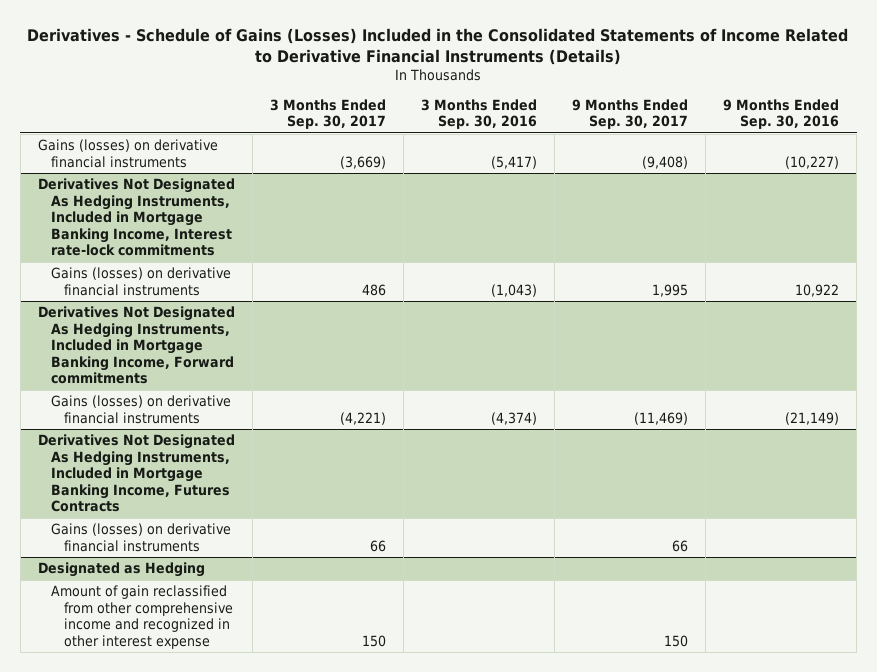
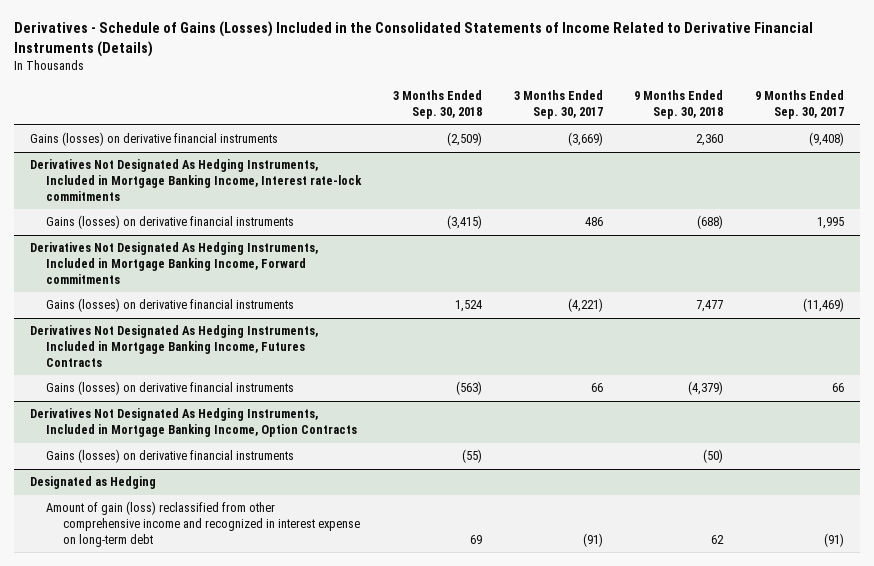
- | 3 Months Ended Sep. 30, 2017 | 3 Months Ended Sep. 30, 2016 | 9 Months Ended Sep. 30, 2017 | 9 Months Ended Sep. 30, 2016
+ | 3 Months Ended Sep. 30, 2018 | 3 Months Ended Sep. 30, 2017 | 9 Months Ended Sep. 30, 2018 | 9 Months Ended Sep. 30, 2017
+ Derivatives Not Designated As Hedging Instruments, Included in Mortgage Banking Income, Option Contracts
+ Gains (losses) on derivative financial instruments | (55) | | (50) |
@ Designated as Hedging
- Amount of gain reclassified from other comprehensive income and recognized in other interest expense | 150 | | 150 |
+ Amount of gain (loss) reclassified from other comprehensive income and recognized in interest expense on long-term debt | 69 | (91) | 62 | (91)

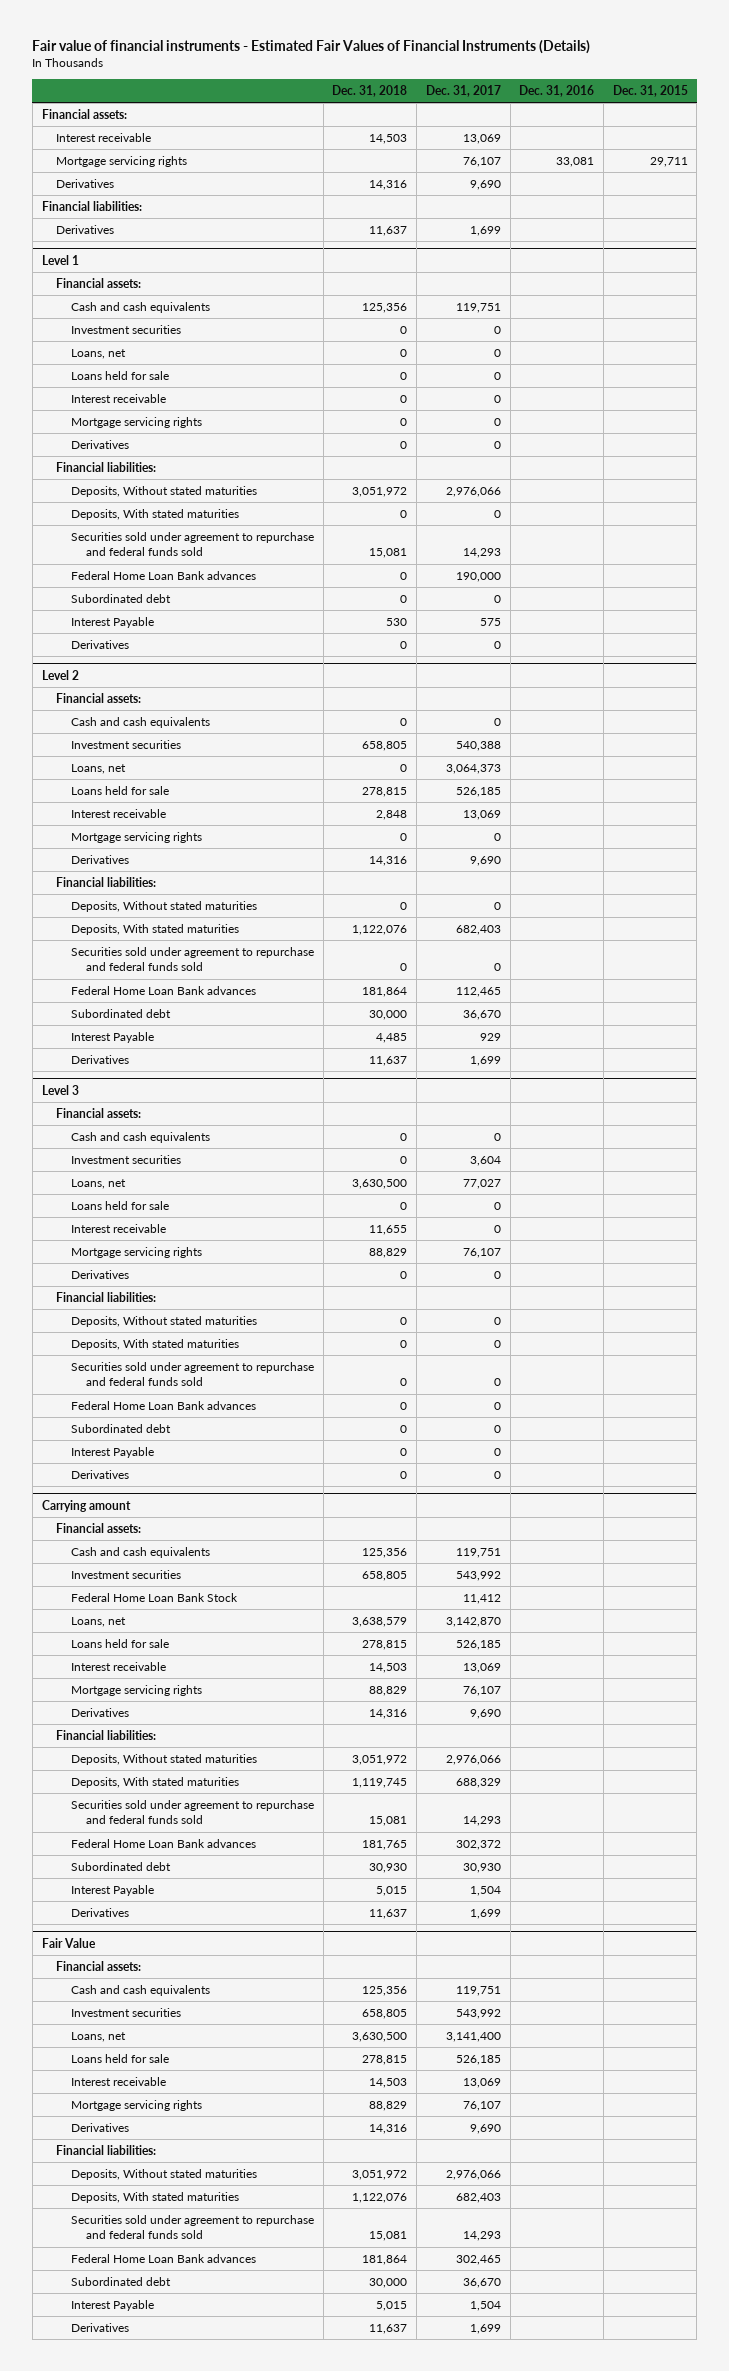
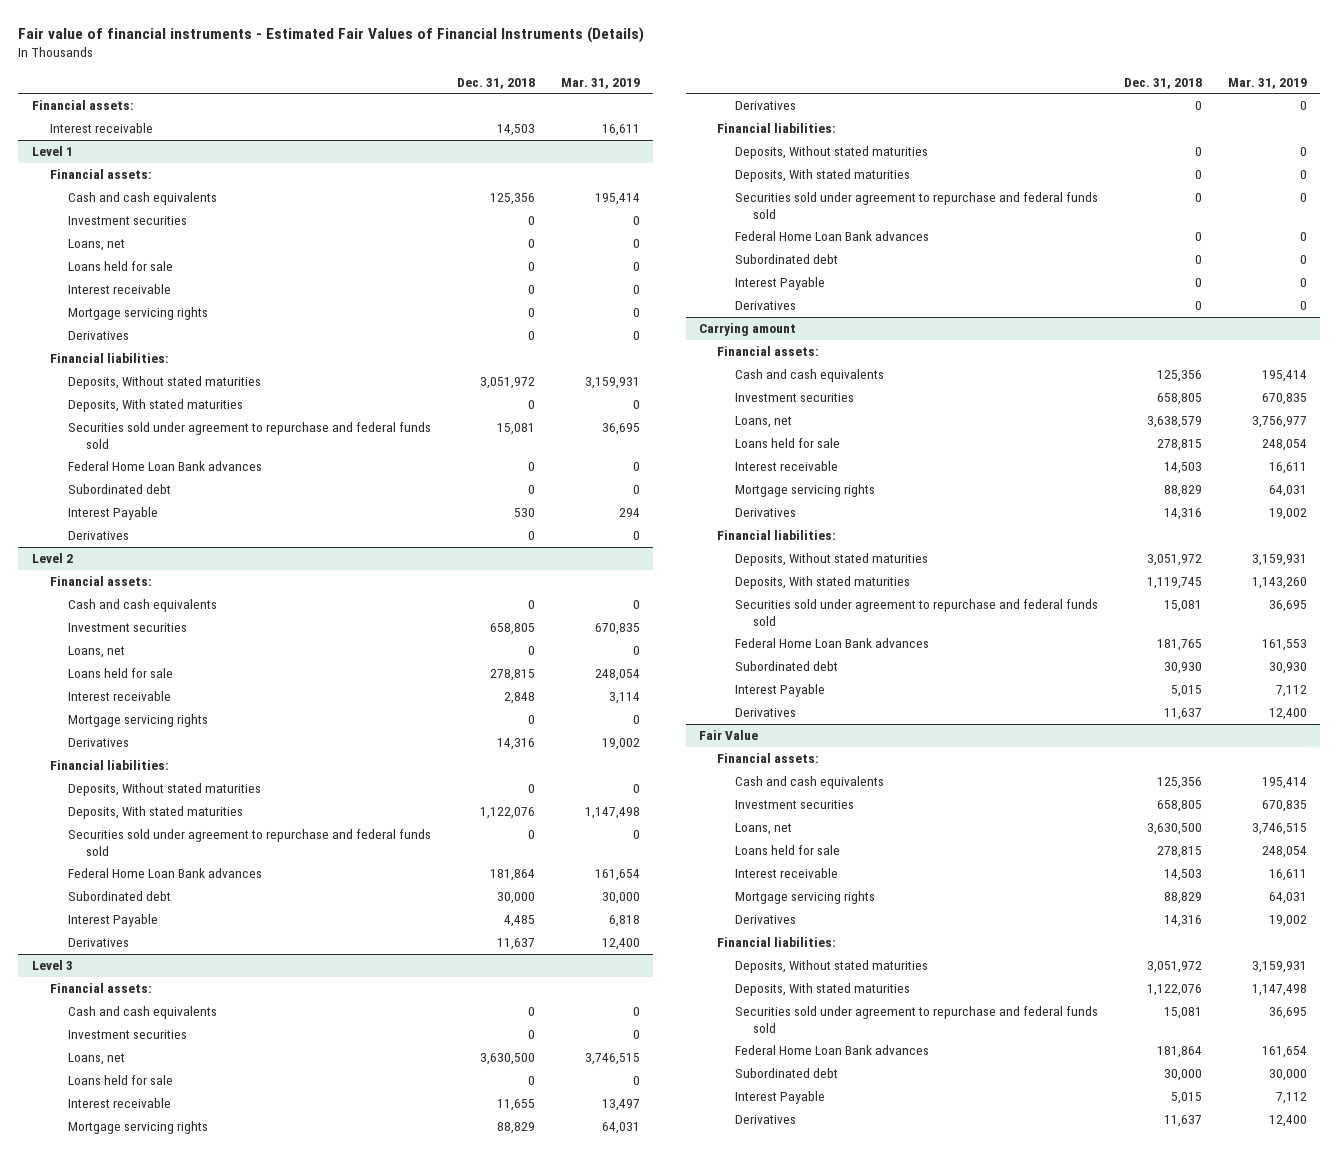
- | Dec. 31, 2018 | Dec. 31, 2017 | Dec. 31, 2016 | Dec. 31, 2015
+ | Dec. 31, 2018 | Mar. 31, 2019
- Mortgage servicing rights | | 76,107 | 33,081 | 29,711
- Derivatives | 14,316 | 9,690 | |
- Financial liabilities:
- Derivatives | 11,637 | 1,699 | |
@ Carrying amount
- Federal Home Loan Bank Stock | | 11,412 | |

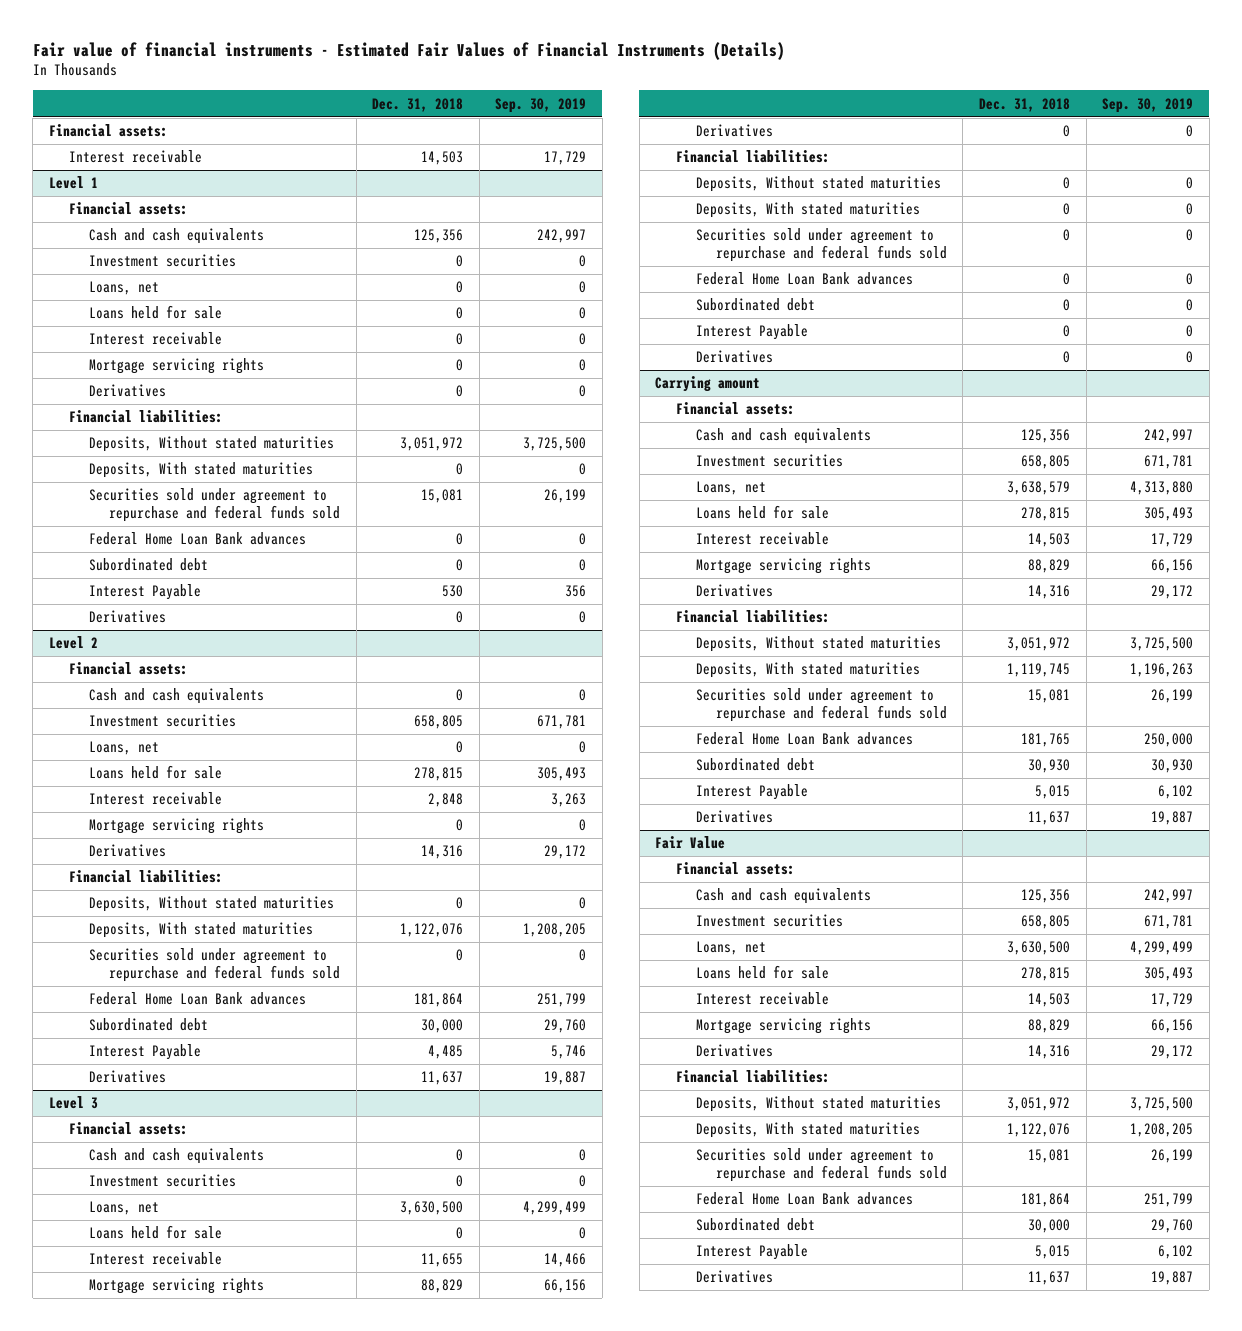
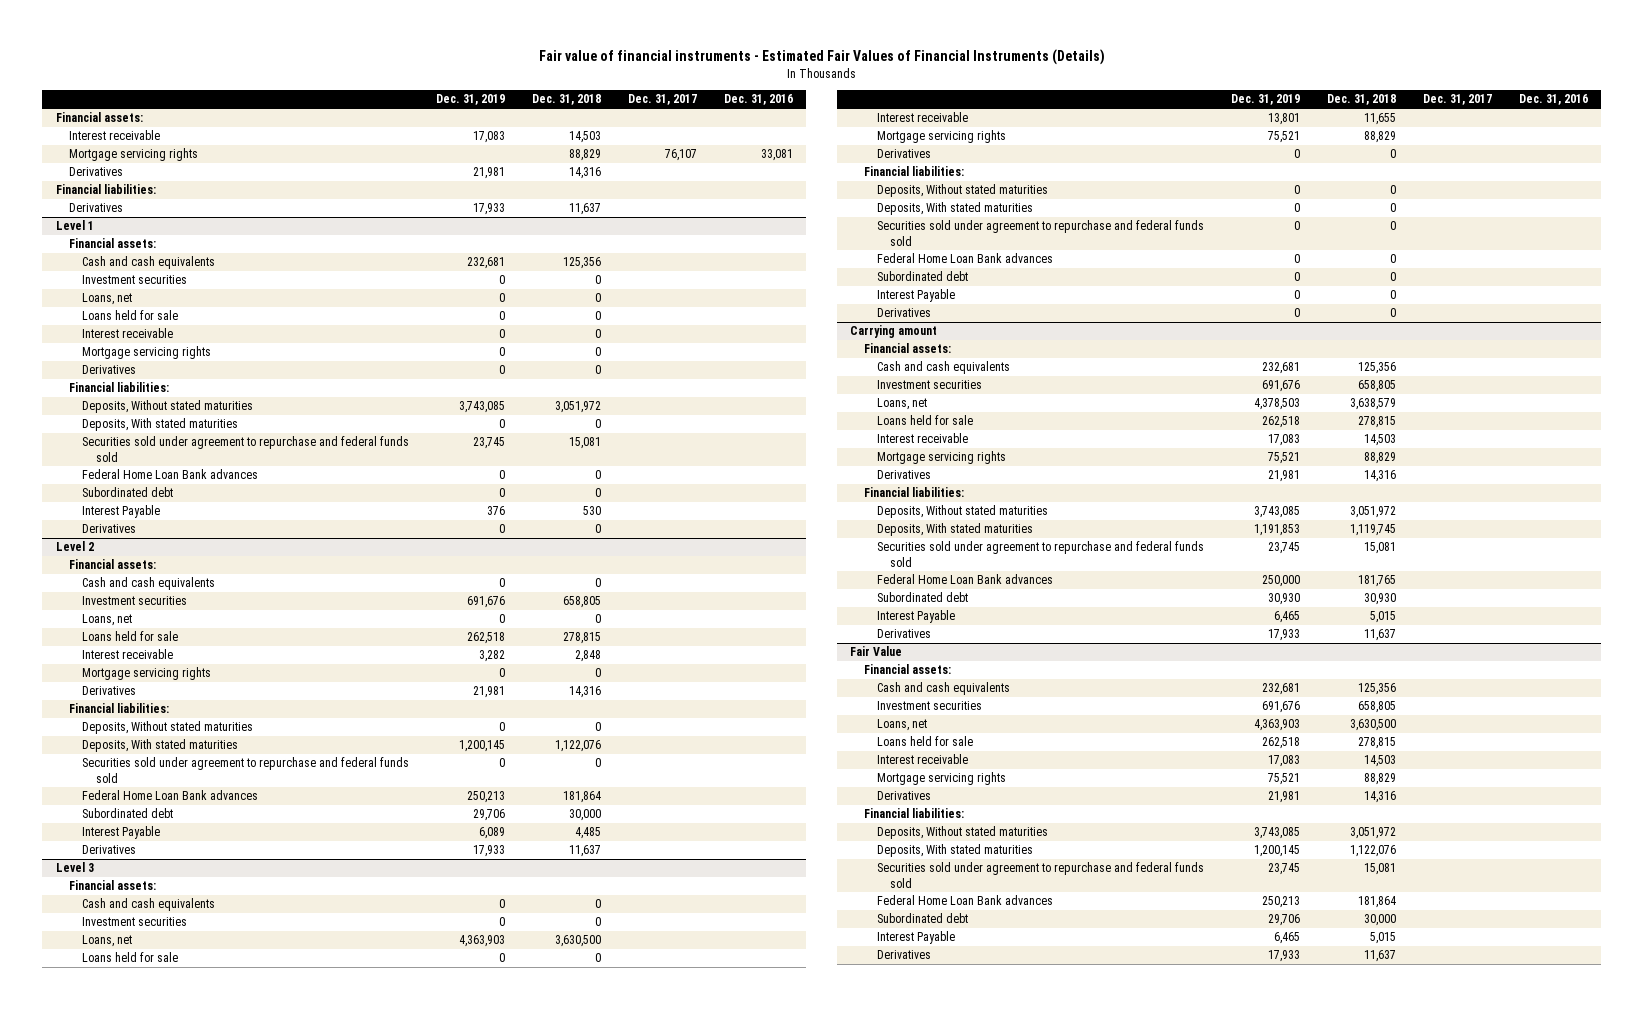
- | Dec. 31, 2018 | Sep. 30, 2019
+ | Dec. 31, 2019 | Dec. 31, 2018 | Dec. 31, 2017 | Dec. 31, 2016
+ Mortgage servicing rights | | 88,829 | 76,107 | 33,081
+ Derivatives | 21,981 | 14,316 | |
+ Financial liabilities:
+ Derivatives | 17,933 | 11,637 | |

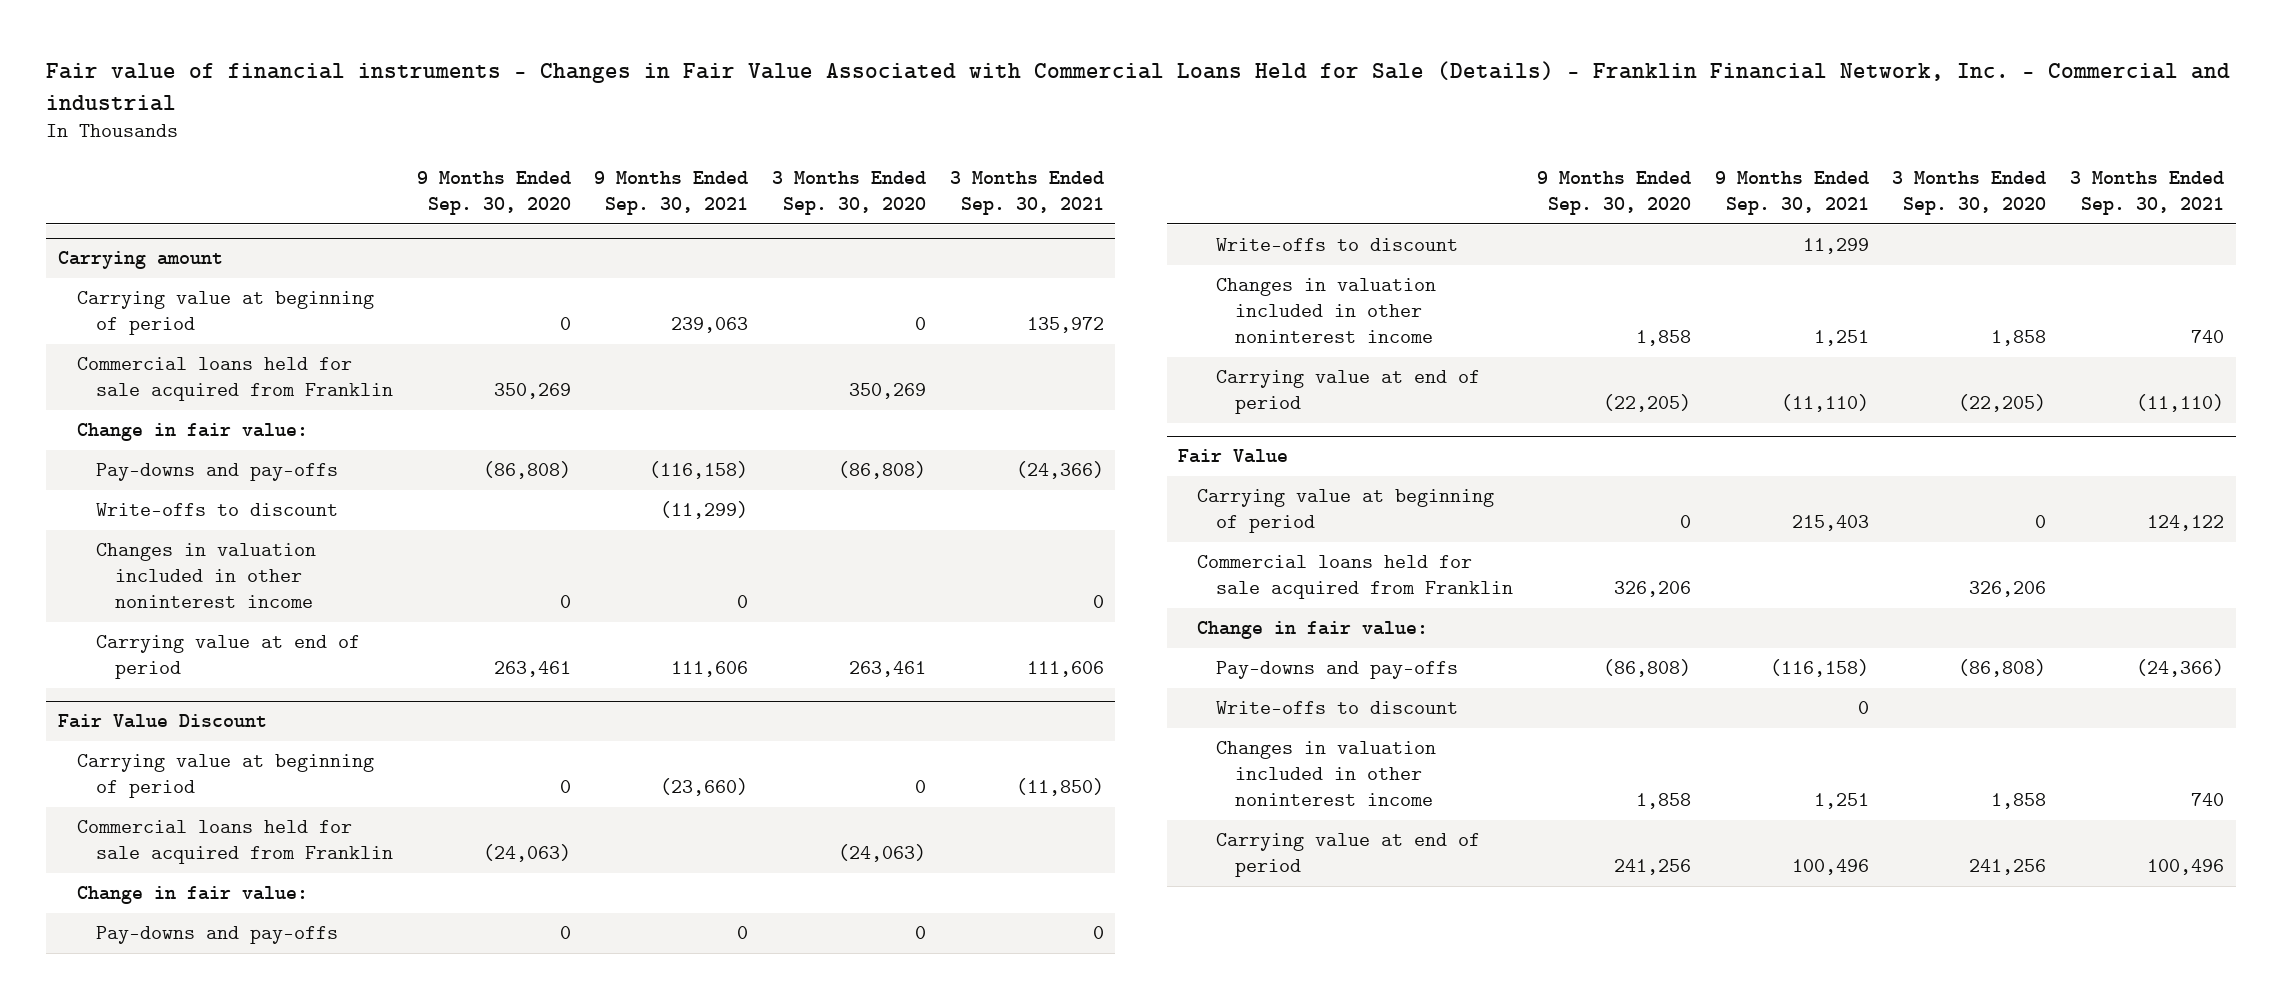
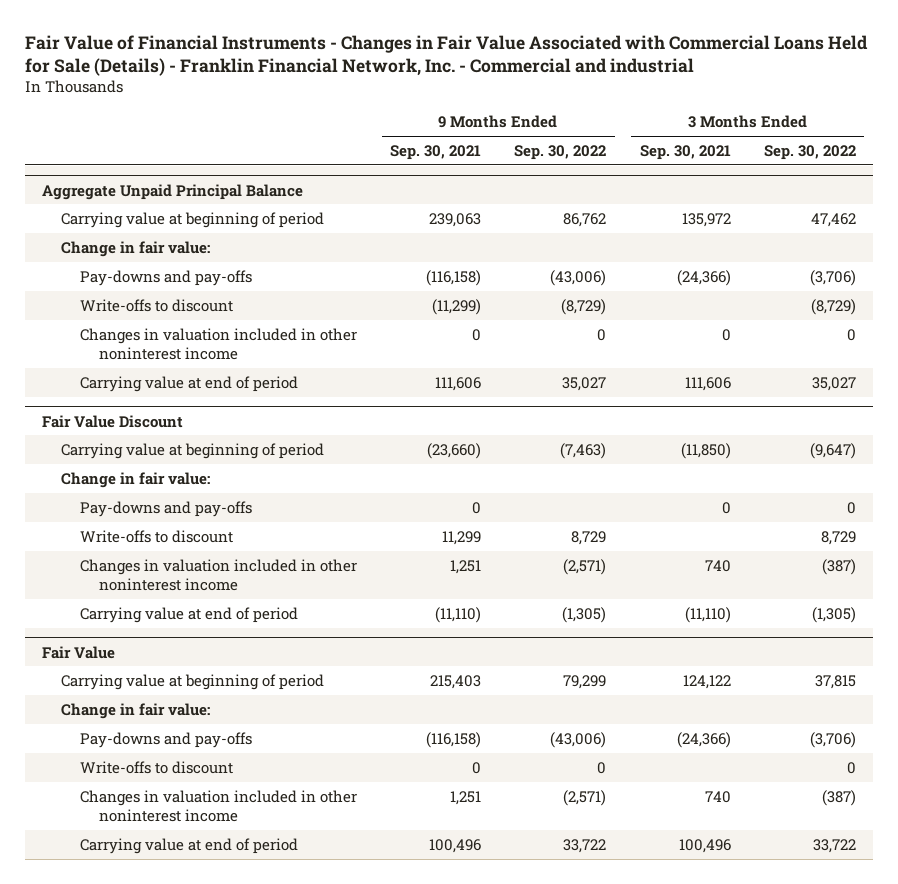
- Fair value of financial instruments - Changes in Fair Value Associated with Commercial Loans Held for Sale (Details) - Franklin Financial Network, Inc. - Commercial and industrial
+ Fair Value of Financial Instruments - Changes in Fair Value Associated with Commercial Loans Held for Sale (Details) - Franklin Financial Network, Inc. - Commercial and industrial
- | 9 Months Ended Sep. 30, 2020 | 9 Months Ended Sep. 30, 2021 | 3 Months Ended Sep. 30, 2020 | 3 Months Ended Sep. 30, 2021
+ | 9 Months Ended Sep. 30, 2021 | 9 Months Ended Sep. 30, 2022 | 3 Months Ended Sep. 30, 2021 | 3 Months Ended Sep. 30, 2022
- Carrying amount
+ Aggregate Unpaid Principal Balance
- Commercial loans held for sale acquired from Franklin | 350,269 | | 350,269 |
@ Fair Value Discount
- Commercial loans held for sale acquired from Franklin | (24,063) | | (24,063) |
@ Fair Value
- Commercial loans held for sale acquired from Franklin | 326,206 | | 326,206 |

